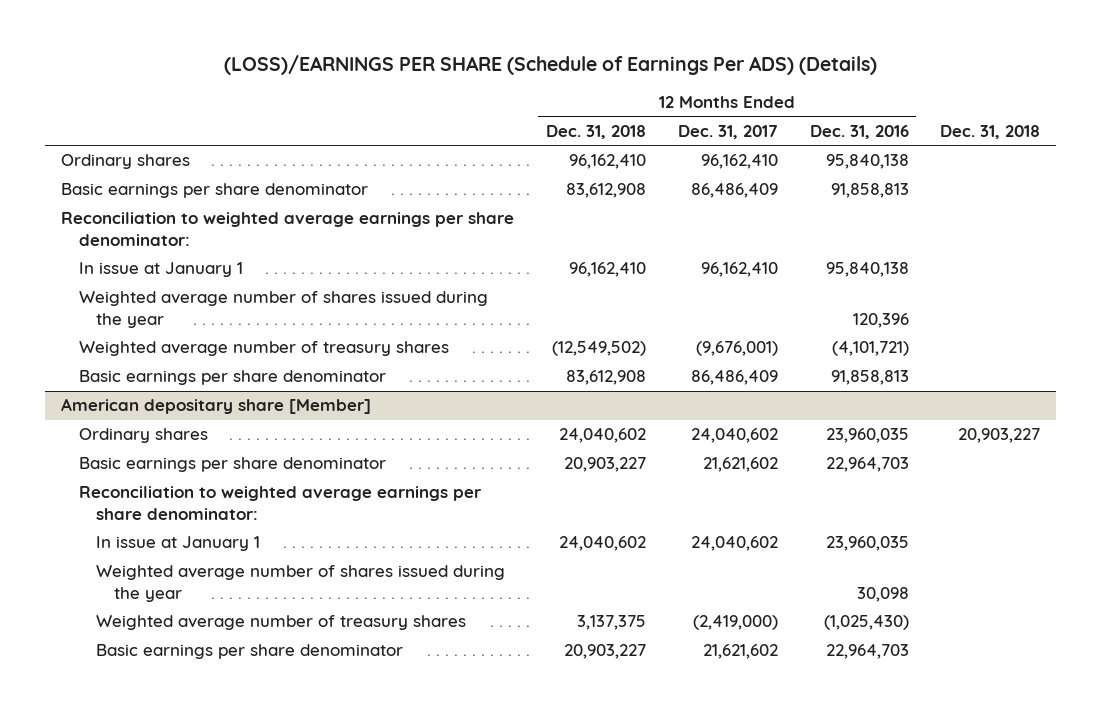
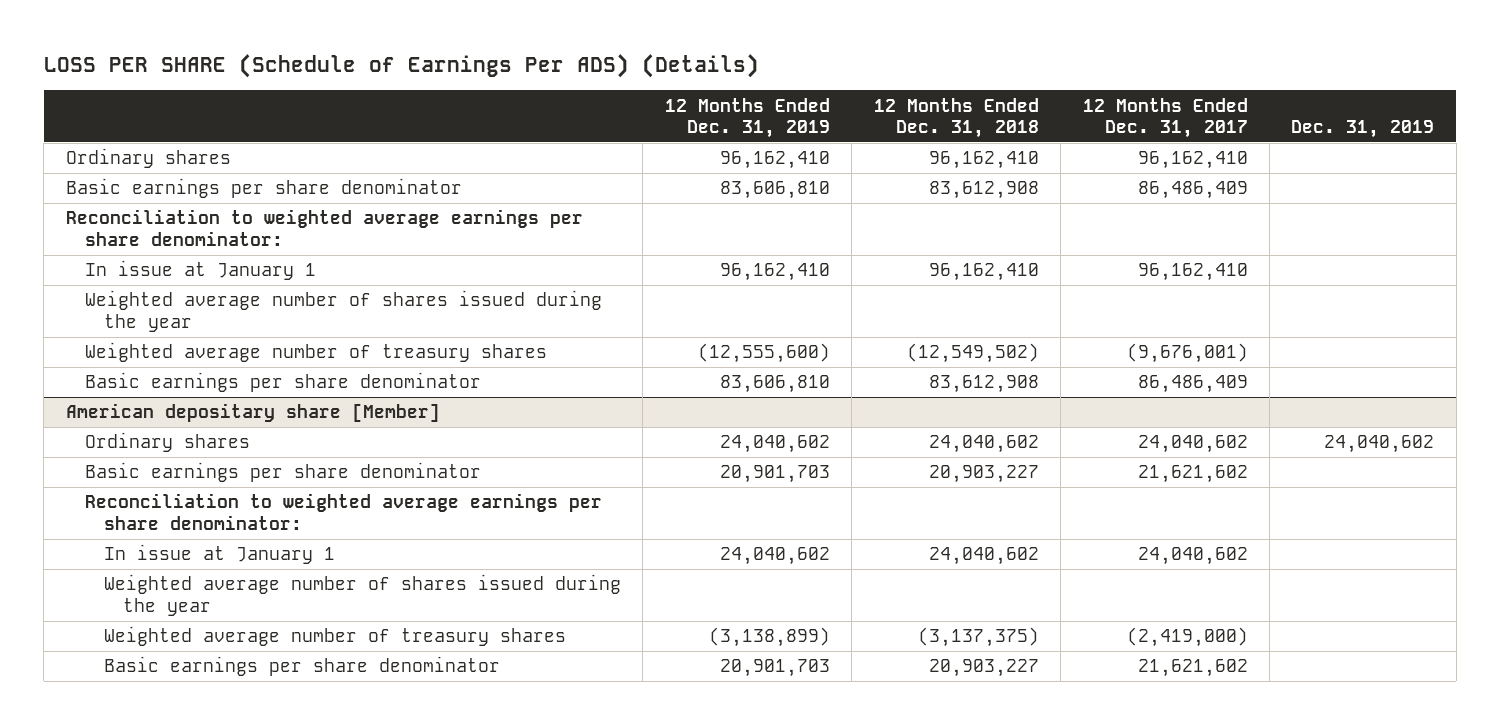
- (LOSS)/EARNINGS PER SHARE (Schedule of Earnings Per ADS) (Details)
+ LOSS PER SHARE (Schedule of Earnings Per ADS) (Details)
- | 12 Months Ended Dec. 31, 2018 | 12 Months Ended Dec. 31, 2017 | 12 Months Ended Dec. 31, 2016 | Dec. 31, 2018
+ | 12 Months Ended Dec. 31, 2019 | 12 Months Ended Dec. 31, 2018 | 12 Months Ended Dec. 31, 2017 | Dec. 31, 2019
@ American depositary share [Member]
- Weighted average number of treasury shares | 3,137,375 | (2,419,000) | (1,025,430) |
+ Weighted average number of treasury shares | (3,138,899) | (3,137,375) | (2,419,000) |

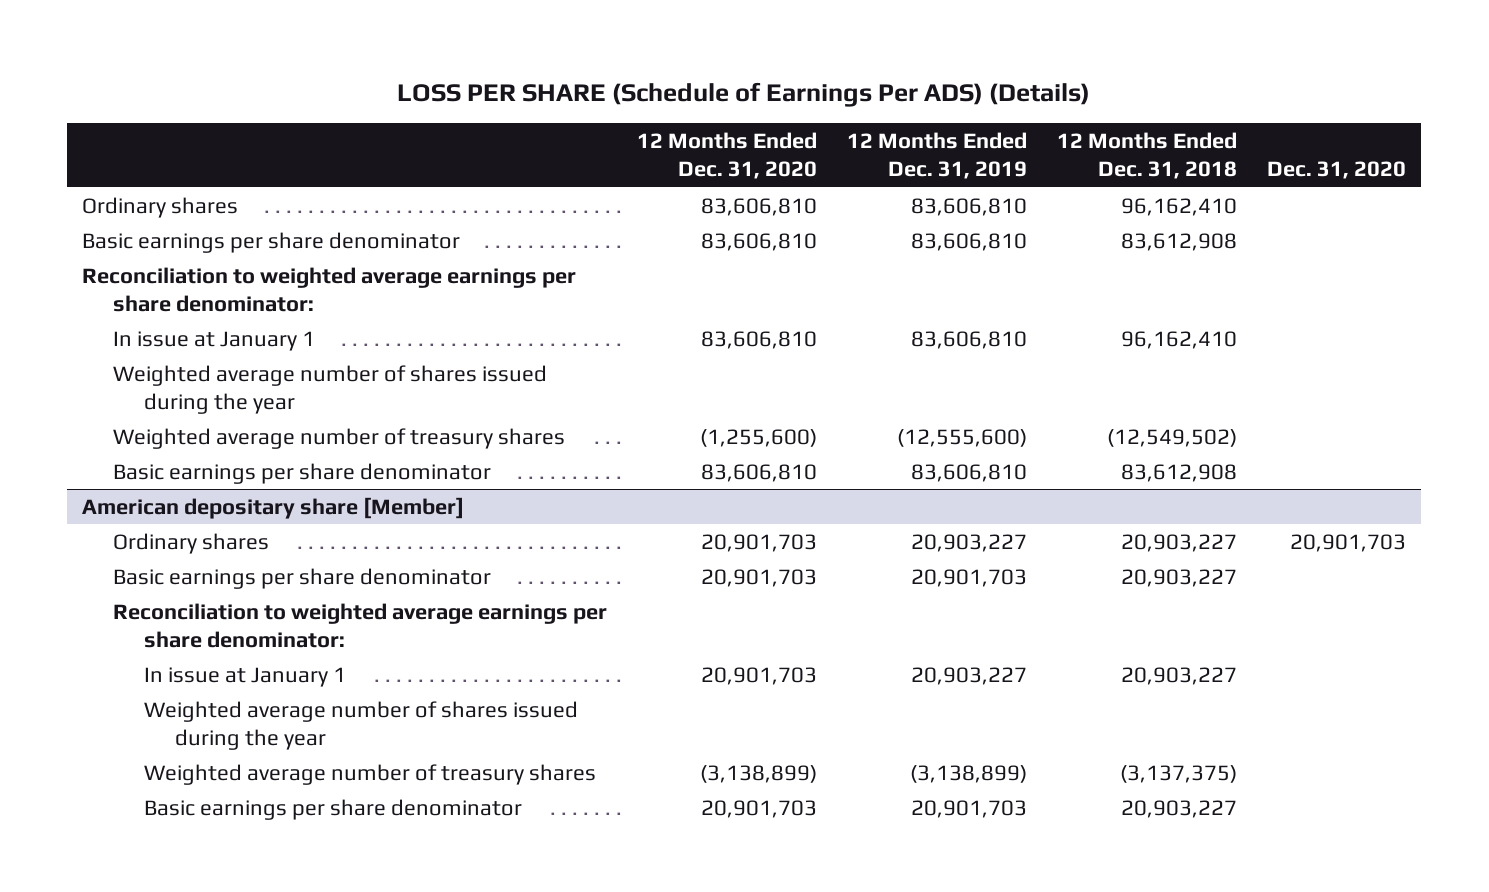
- | 12 Months Ended Dec. 31, 2019 | 12 Months Ended Dec. 31, 2018 | 12 Months Ended Dec. 31, 2017 | Dec. 31, 2019
+ | 12 Months Ended Dec. 31, 2020 | 12 Months Ended Dec. 31, 2019 | 12 Months Ended Dec. 31, 2018 | Dec. 31, 2020
- Ordinary shares | 96,162,410 | 96,162,410 | 96,162,410 |
+ Ordinary shares | 83,606,810 | 83,606,810 | 96,162,410 |
- In issue at January 1 | 96,162,410 | 96,162,410 | 96,162,410 |
+ In issue at January 1 | 83,606,810 | 83,606,810 | 96,162,410 |
@ American depositary share [Member]
- Ordinary shares | 24,040,602 | 24,040,602 | 24,040,602 | 24,040,602
+ Ordinary shares | 20,901,703 | 20,903,227 | 20,903,227 | 20,901,703
- In issue at January 1 | 24,040,602 | 24,040,602 | 24,040,602 |
+ In issue at January 1 | 20,901,703 | 20,903,227 | 20,903,227 |

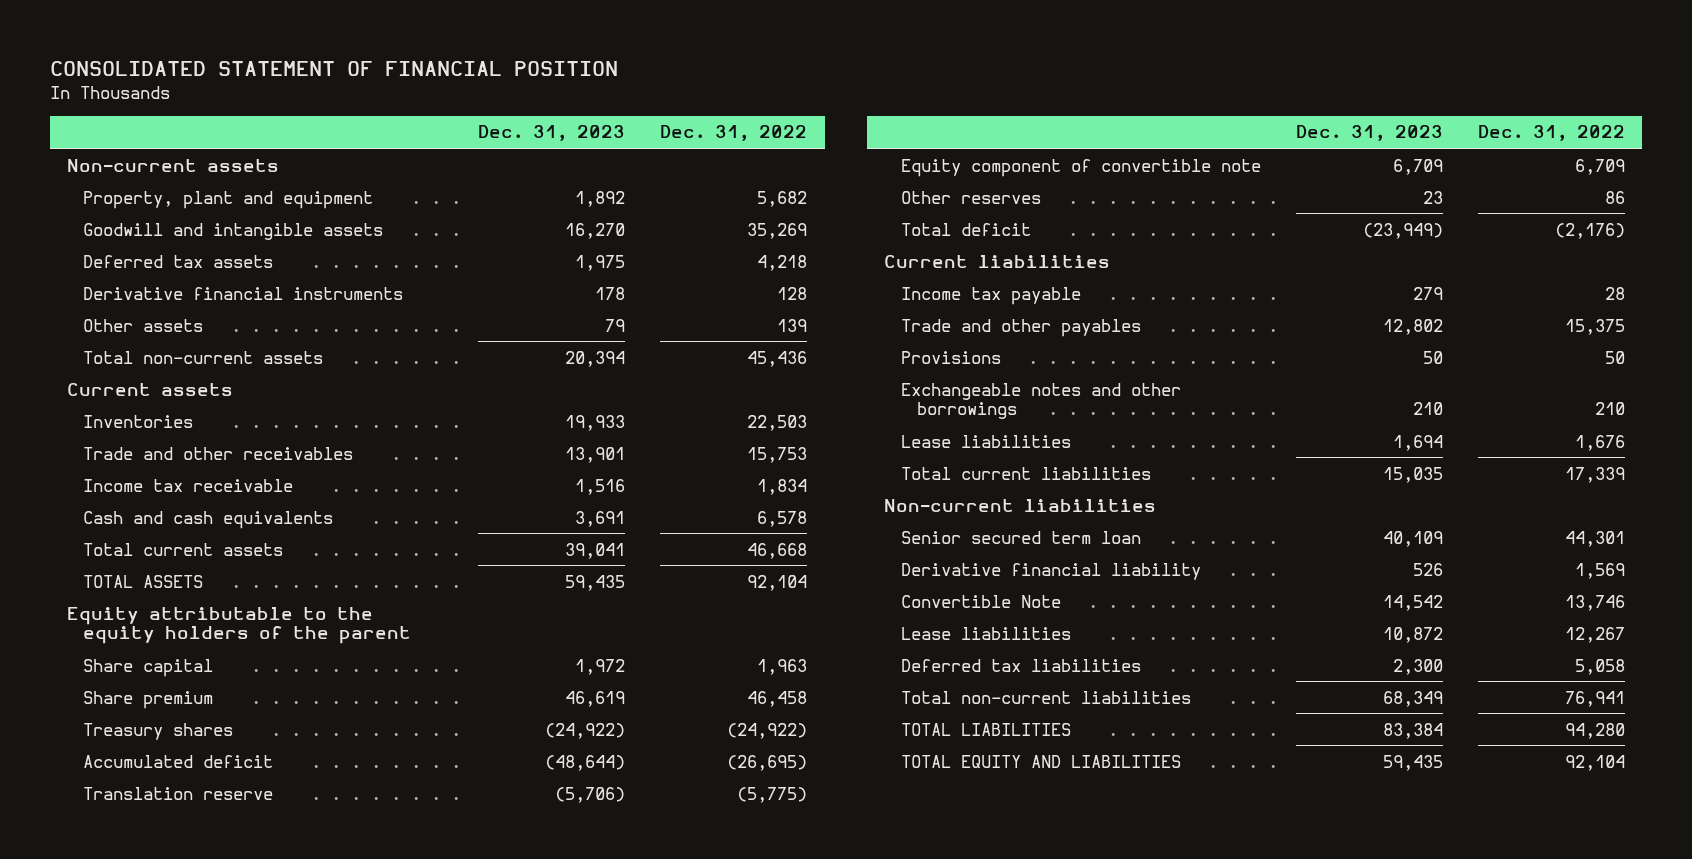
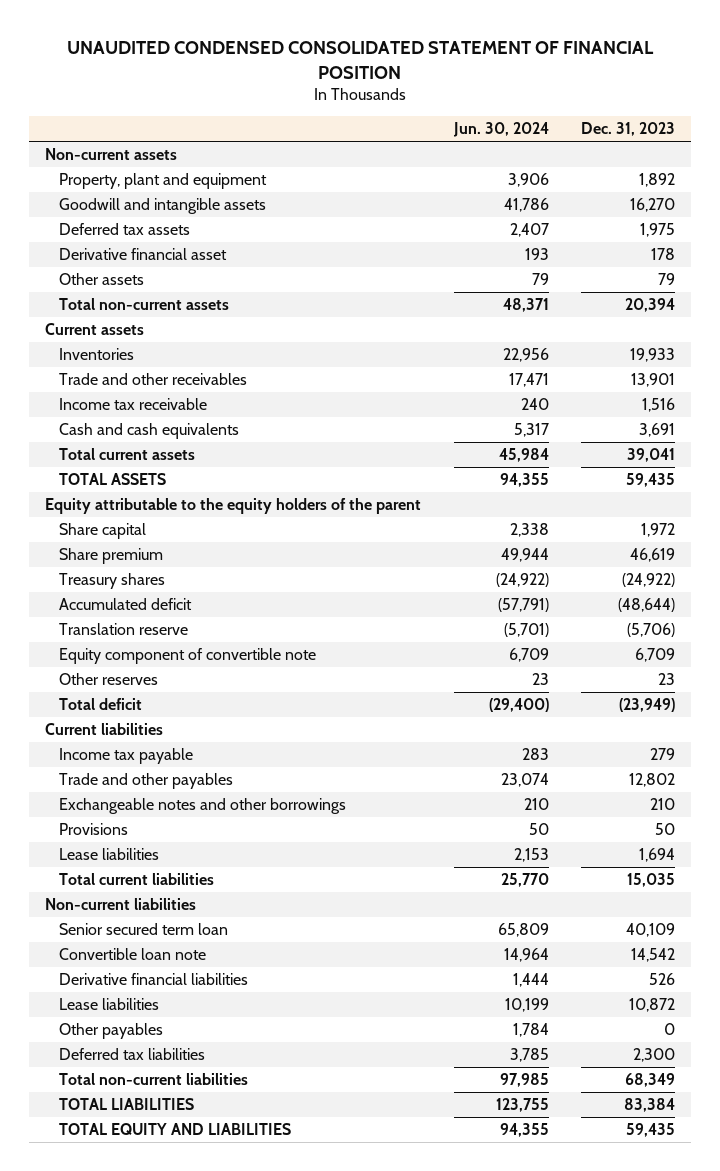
- CONSOLIDATED STATEMENT OF FINANCIAL POSITION
+ UNAUDITED CONDENSED CONSOLIDATED STATEMENT OF FINANCIAL POSITION
- | Dec. 31, 2023 | Dec. 31, 2022
+ | Jun. 30, 2024 | Dec. 31, 2023
- Derivative financial instruments | 178 | 128
+ Derivative financial asset | 193 | 178
moved down: Provisions | 50 | 50
- Derivative financial liability | 526 | 1,569
- Convertible Note | 14,542 | 13,746
+ Convertible loan note | 14,964 | 14,542
+ Derivative financial liabilities | 1,444 | 526
+ Other payables | 1,784 | 0

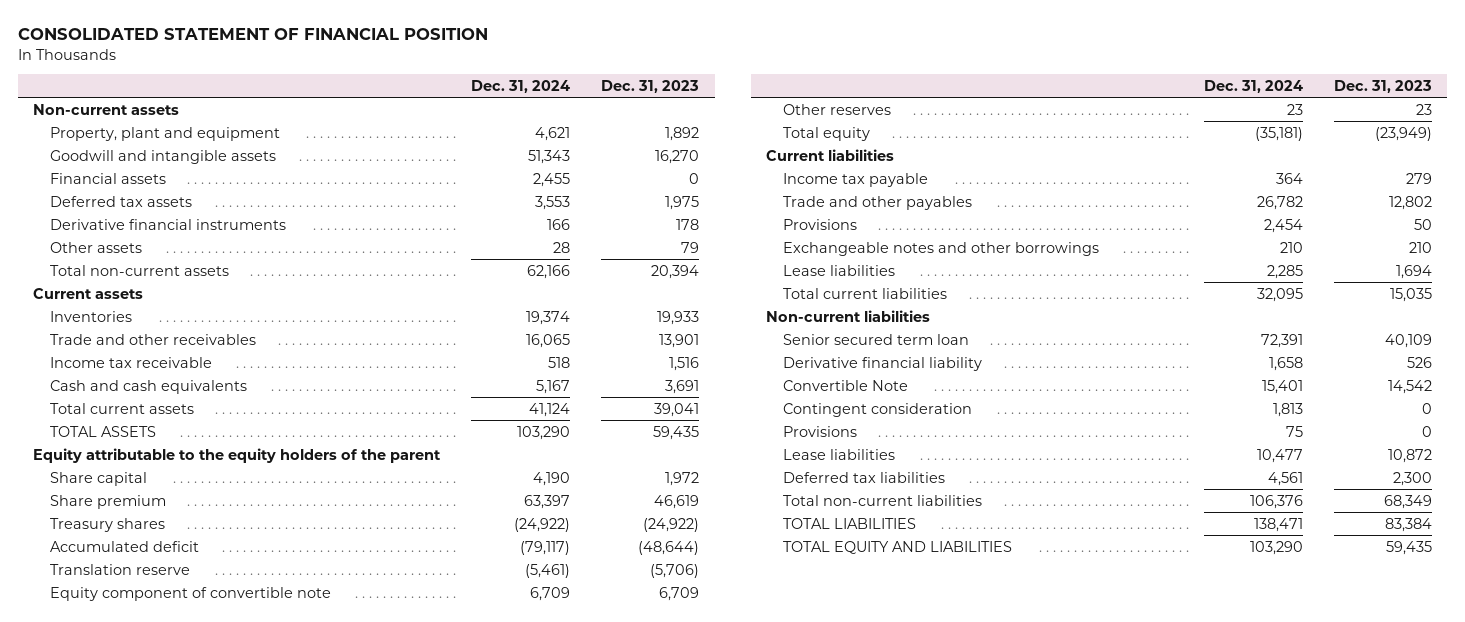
- UNAUDITED CONDENSED CONSOLIDATED STATEMENT OF FINANCIAL POSITION
+ CONSOLIDATED STATEMENT OF FINANCIAL POSITION
- | Jun. 30, 2024 | Dec. 31, 2023
+ | Dec. 31, 2024 | Dec. 31, 2023
+ Financial assets | 2,455 | 0
- Derivative financial asset | 193 | 178
+ Derivative financial instruments | 166 | 178
- Total deficit | (29,400) | (23,949)
+ Total equity | (35,181) | (23,949)
moved down: Exchangeable notes and other borrowings | 210 | 210
- Convertible loan note | 14,964 | 14,542
- Derivative financial liabilities | 1,444 | 526
+ Derivative financial liability | 1,658 | 526
+ Convertible Note | 15,401 | 14,542
+ Contingent consideration | 1,813 | 0
+ Provisions | 75 | 0
- Other payables | 1,784 | 0

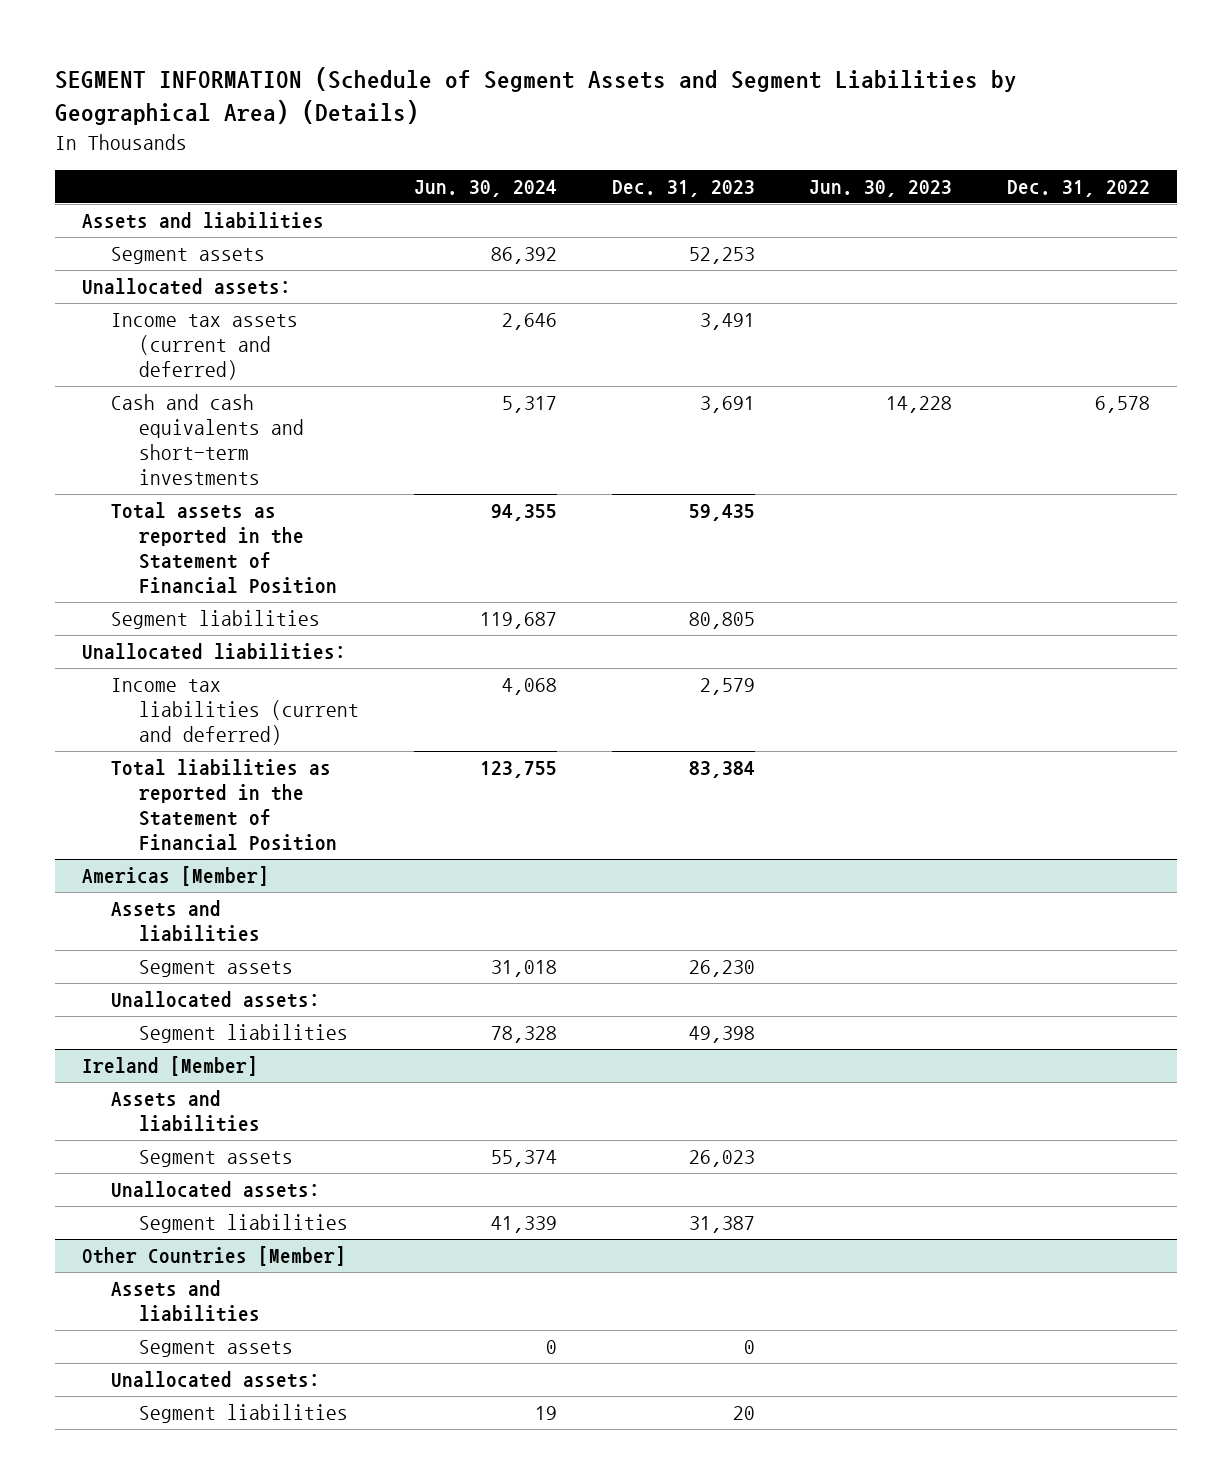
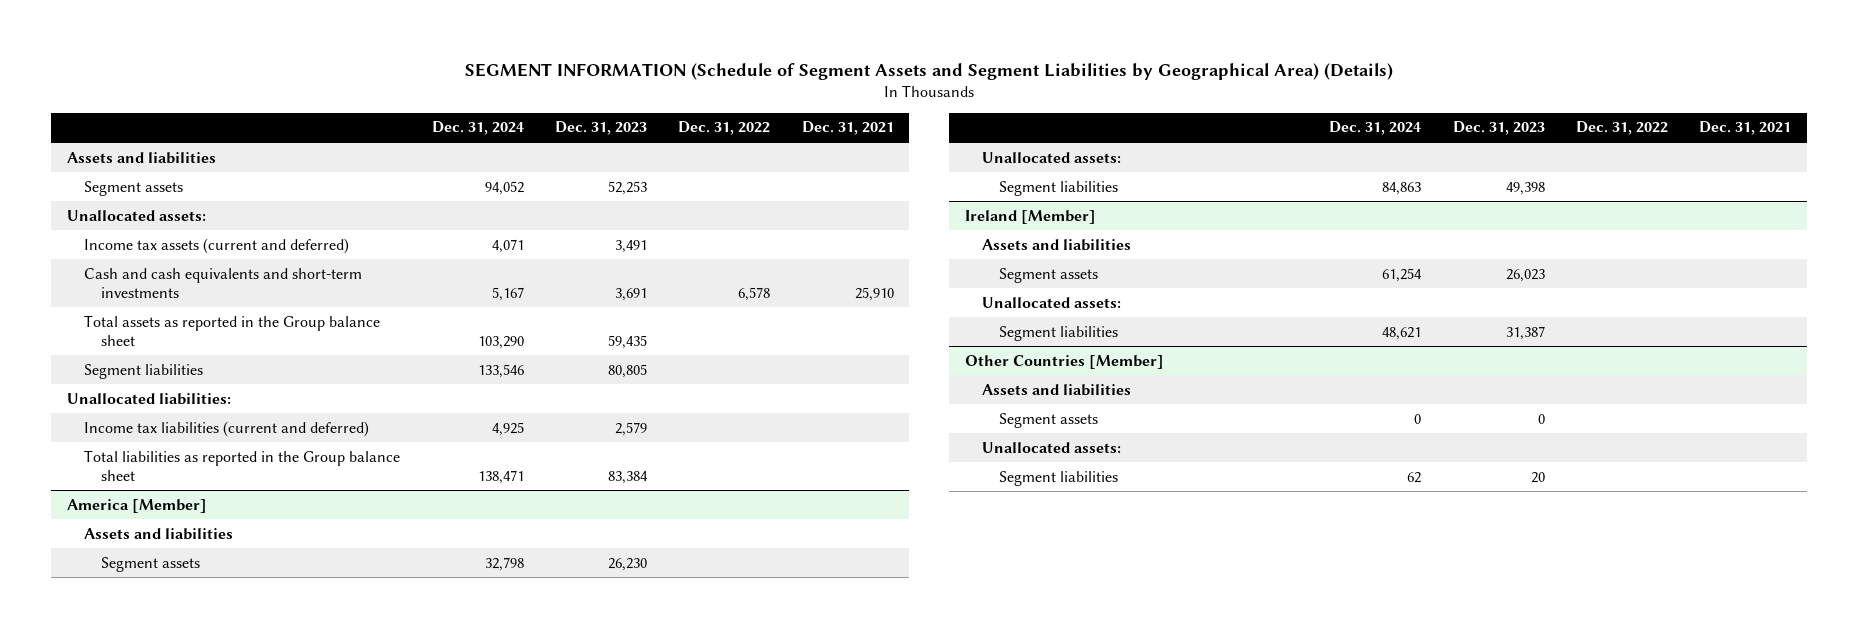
- | Jun. 30, 2024 | Dec. 31, 2023 | Jun. 30, 2023 | Dec. 31, 2022
+ | Dec. 31, 2024 | Dec. 31, 2023 | Dec. 31, 2022 | Dec. 31, 2021
- Total assets as reported in the Statement of Financial Position | 94,355 | 59,435 | |
+ Total assets as reported in the Group balance sheet | 103,290 | 59,435 | |
- Total liabilities as reported in the Statement of Financial Position | 123,755 | 83,384 | |
- Americas [Member]
+ Total liabilities as reported in the Group balance sheet | 138,471 | 83,384 | |
+ America [Member]

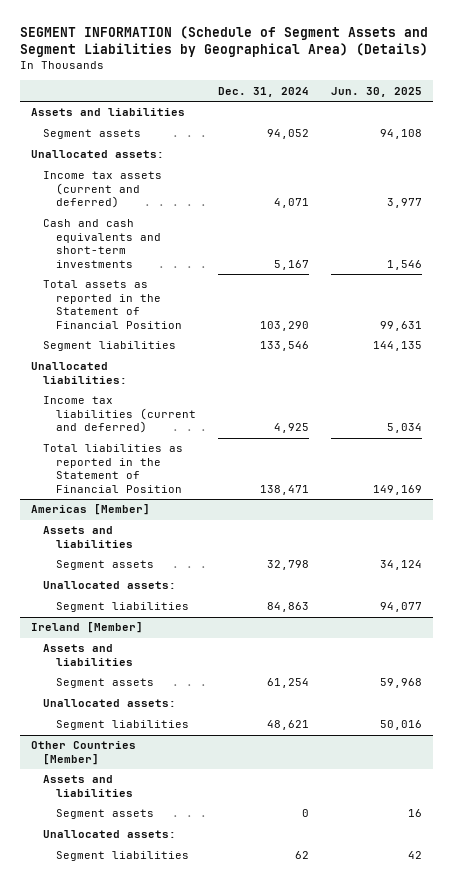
- | Dec. 31, 2024 | Dec. 31, 2023 | Dec. 31, 2022 | Dec. 31, 2021
+ | Dec. 31, 2024 | Jun. 30, 2025
- Total assets as reported in the Group balance sheet | 103,290 | 59,435 | |
+ Total assets as reported in the Statement of Financial Position | 103,290 | 99,631
- Total liabilities as reported in the Group balance sheet | 138,471 | 83,384 | |
- America [Member]
+ Total liabilities as reported in the Statement of Financial Position | 138,471 | 149,169
+ Americas [Member]

